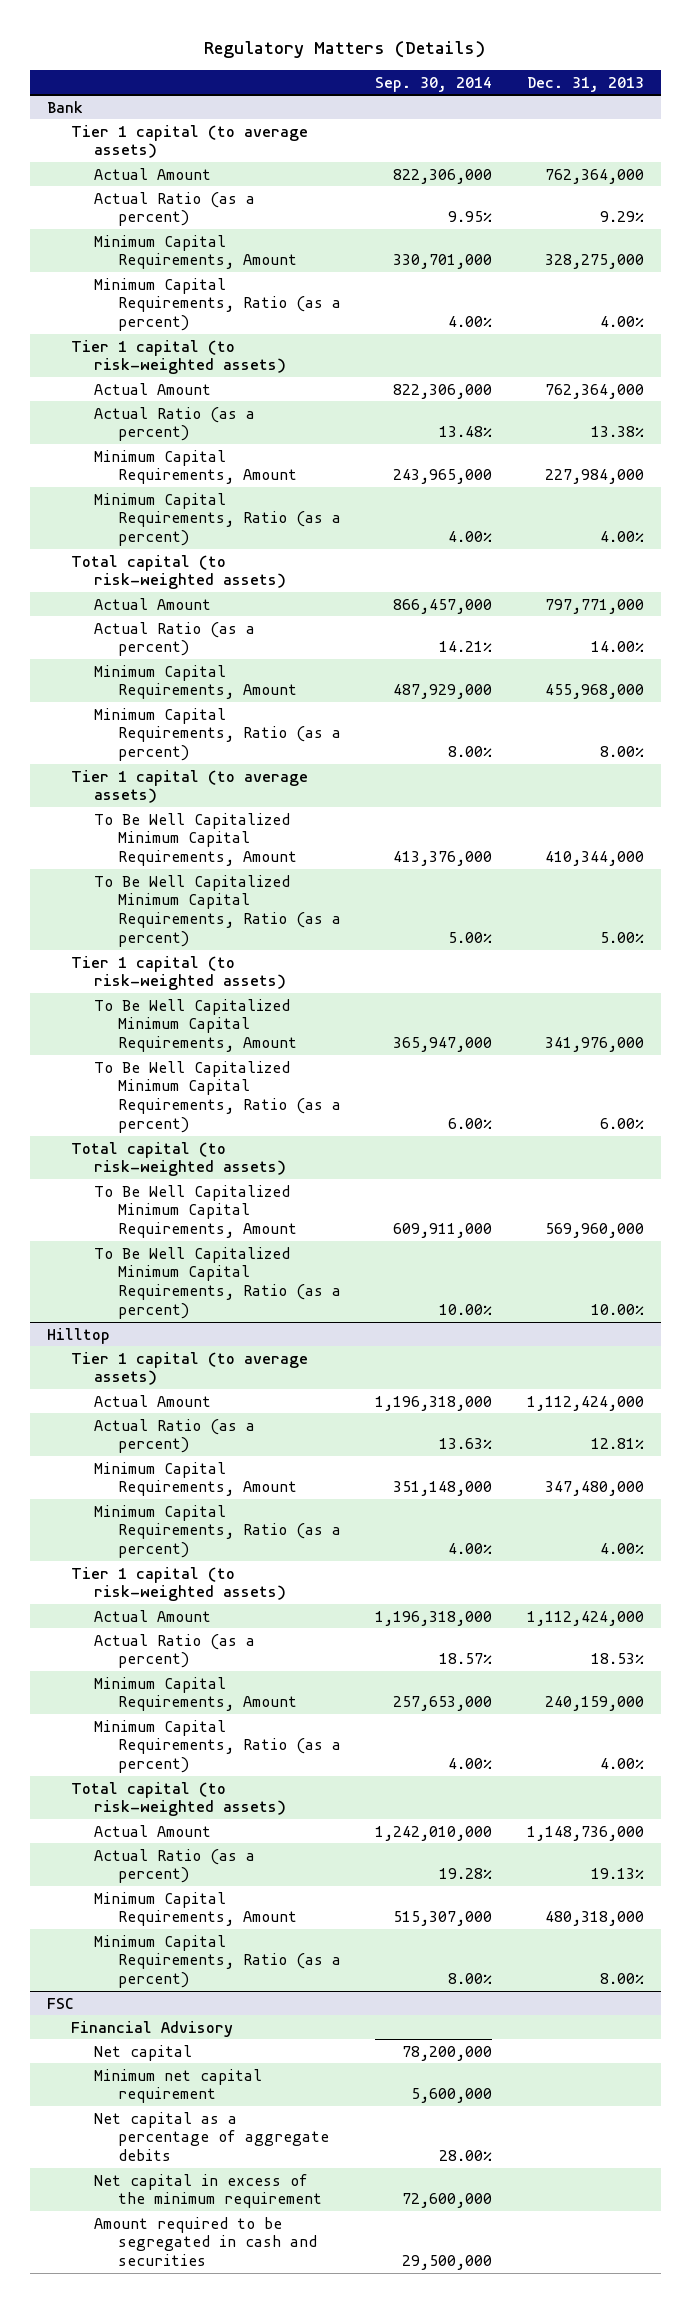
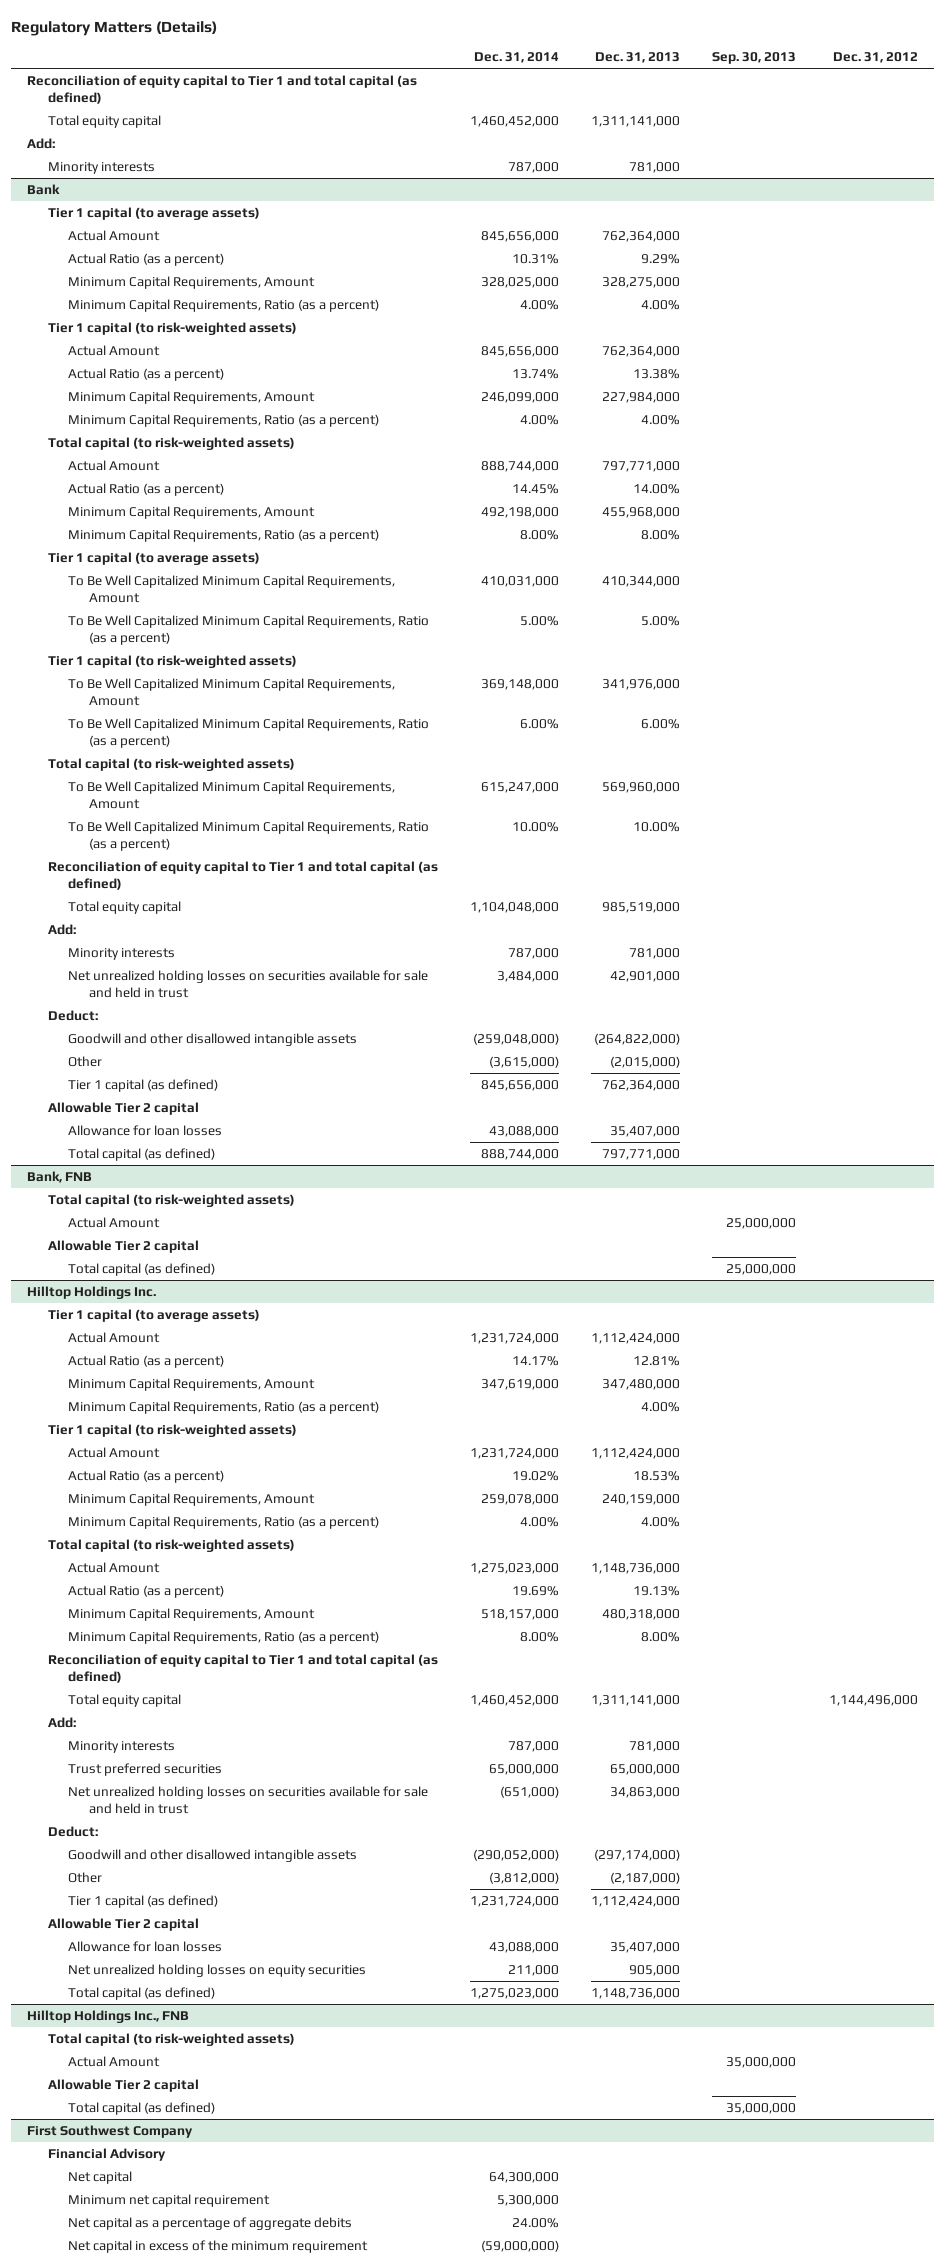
- | Sep. 30, 2014 | Dec. 31, 2013
+ | Dec. 31, 2014 | Dec. 31, 2013 | Sep. 30, 2013 | Dec. 31, 2012
+ Reconciliation of equity capital to Tier 1 and total capital (as defined)
+ Total equity capital | 1,460,452,000 | 1,311,141,000 | |
+ Add:
+ Minority interests | 787,000 | 781,000 | |
- Hilltop
@ Bank
+ Reconciliation of equity capital to Tier 1 and total capital (as defined)
+ Total equity capital | 1,104,048,000 | 985,519,000 | |
+ Add:
+ Minority interests | 787,000 | 781,000 | |
+ Net unrealized holding losses on securities available for sale and held in trust | 3,484,000 | 42,901,000 | |
+ Deduct:
+ Goodwill and other disallowed intangible assets | (259,048,000) | (264,822,000) | |
+ Other | (3,615,000) | (2,015,000) | |
+ Tier 1 capital (as defined) | 845,656,000 | 762,364,000 | |
+ Allowable Tier 2 capital
+ Allowance for loan losses | 43,088,000 | 35,407,000 | |
+ Total capital (as defined) | 888,744,000 | 797,771,000 | |
+ Bank, FNB
+ Total capital (to risk-weighted assets)
+ Actual Amount | | | 25,000,000 |
+ Allowable Tier 2 capital
+ Total capital (as defined) | | | 25,000,000 |
+ Hilltop Holdings Inc.
- FSC
+ Reconciliation of equity capital to Tier 1 and total capital (as defined)
+ Total equity capital | 1,460,452,000 | 1,311,141,000 | | 1,144,496,000
+ Add:
+ Minority interests | 787,000 | 781,000 | |
+ Trust preferred securities | 65,000,000 | 65,000,000 | |
+ Net unrealized holding losses on securities available for sale and held in trust | (651,000) | 34,863,000 | |
+ Deduct:
+ Goodwill and other disallowed intangible assets | (290,052,000) | (297,174,000) | |
+ Other | (3,812,000) | (2,187,000) | |
+ Tier 1 capital (as defined) | 1,231,724,000 | 1,112,424,000 | |
+ Allowable Tier 2 capital
+ Allowance for loan losses | 43,088,000 | 35,407,000 | |
+ Net unrealized holding losses on equity securities | 211,000 | 905,000 | |
+ Total capital (as defined) | 1,275,023,000 | 1,148,736,000 | |
+ Hilltop Holdings Inc., FNB
+ Total capital (to risk-weighted assets)
+ Actual Amount | | | 35,000,000 |
+ Allowable Tier 2 capital
+ Total capital (as defined) | | | 35,000,000 |
+ First Southwest Company
- Amount required to be segregated in cash and securities | 29,500,000 |

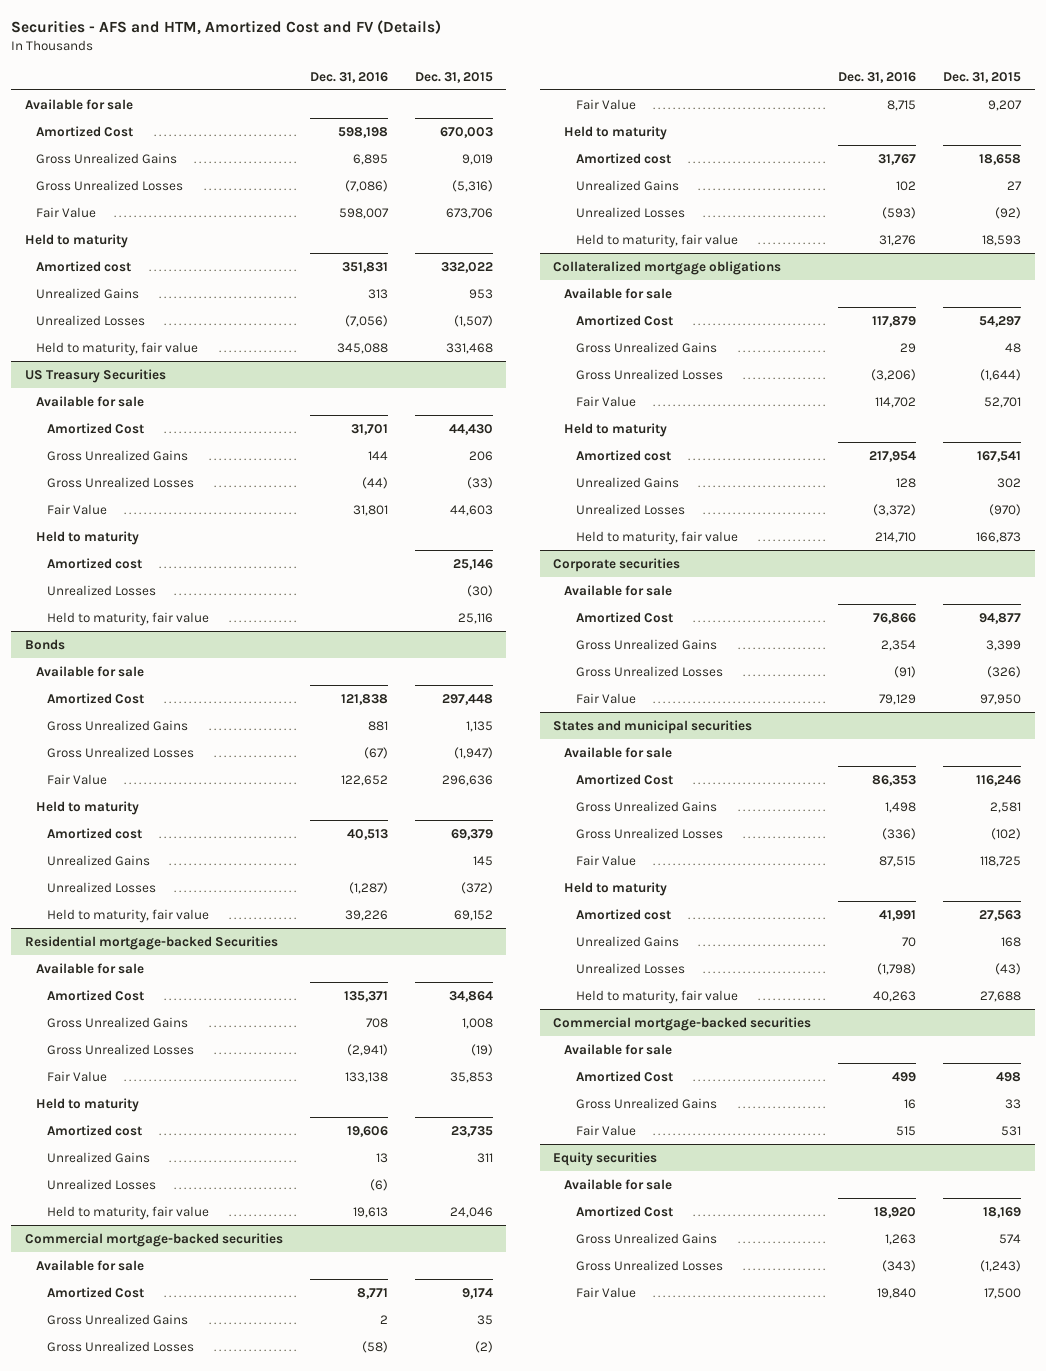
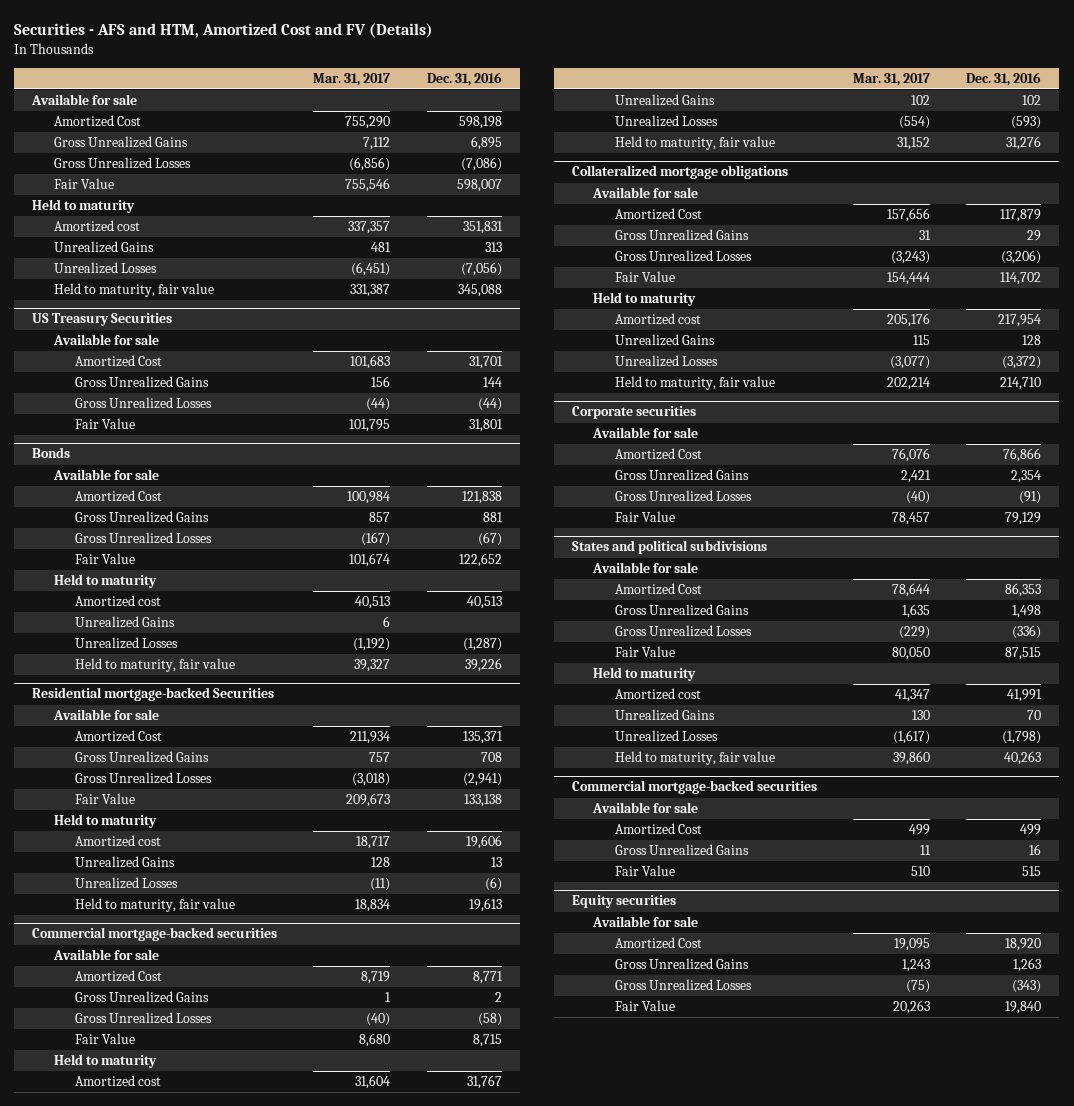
- | Dec. 31, 2016 | Dec. 31, 2015
+ | Mar. 31, 2017 | Dec. 31, 2016
@ US Treasury Securities
- Held to maturity
- Amortized cost | | 25,146
- Unrealized Losses | | (30)
- Held to maturity, fair value | | 25,116
- States and municipal securities
+ States and political subdivisions

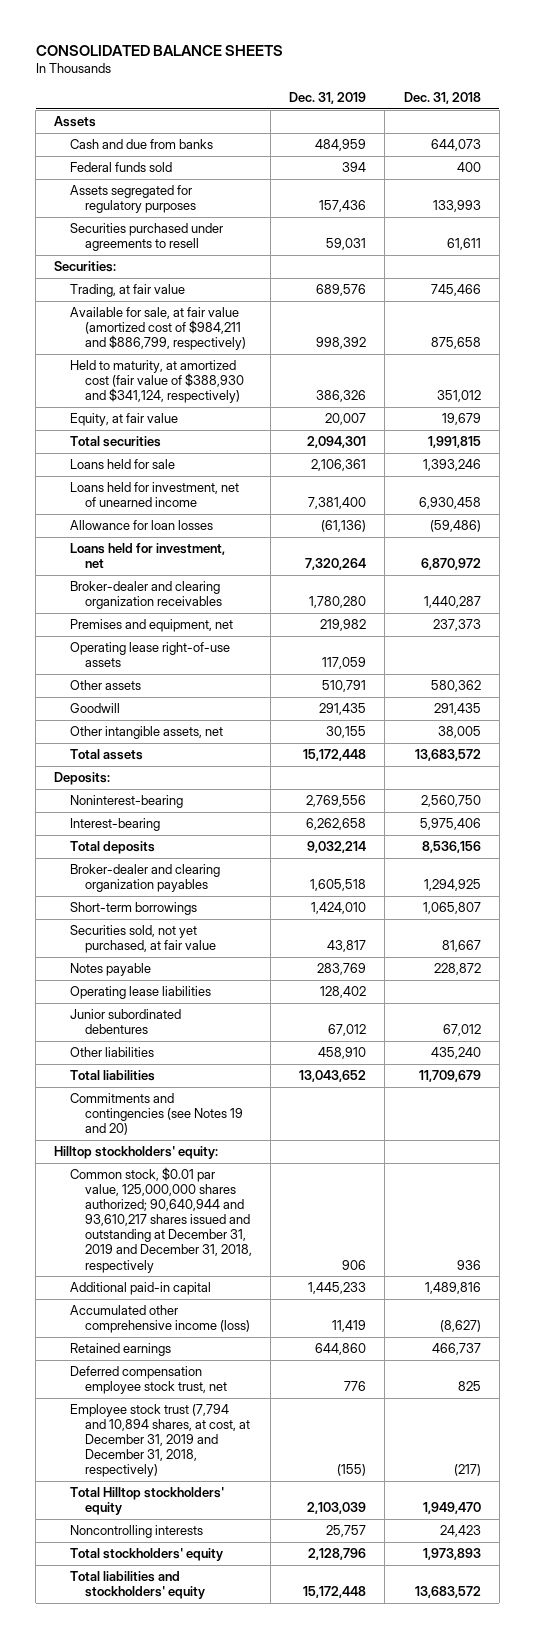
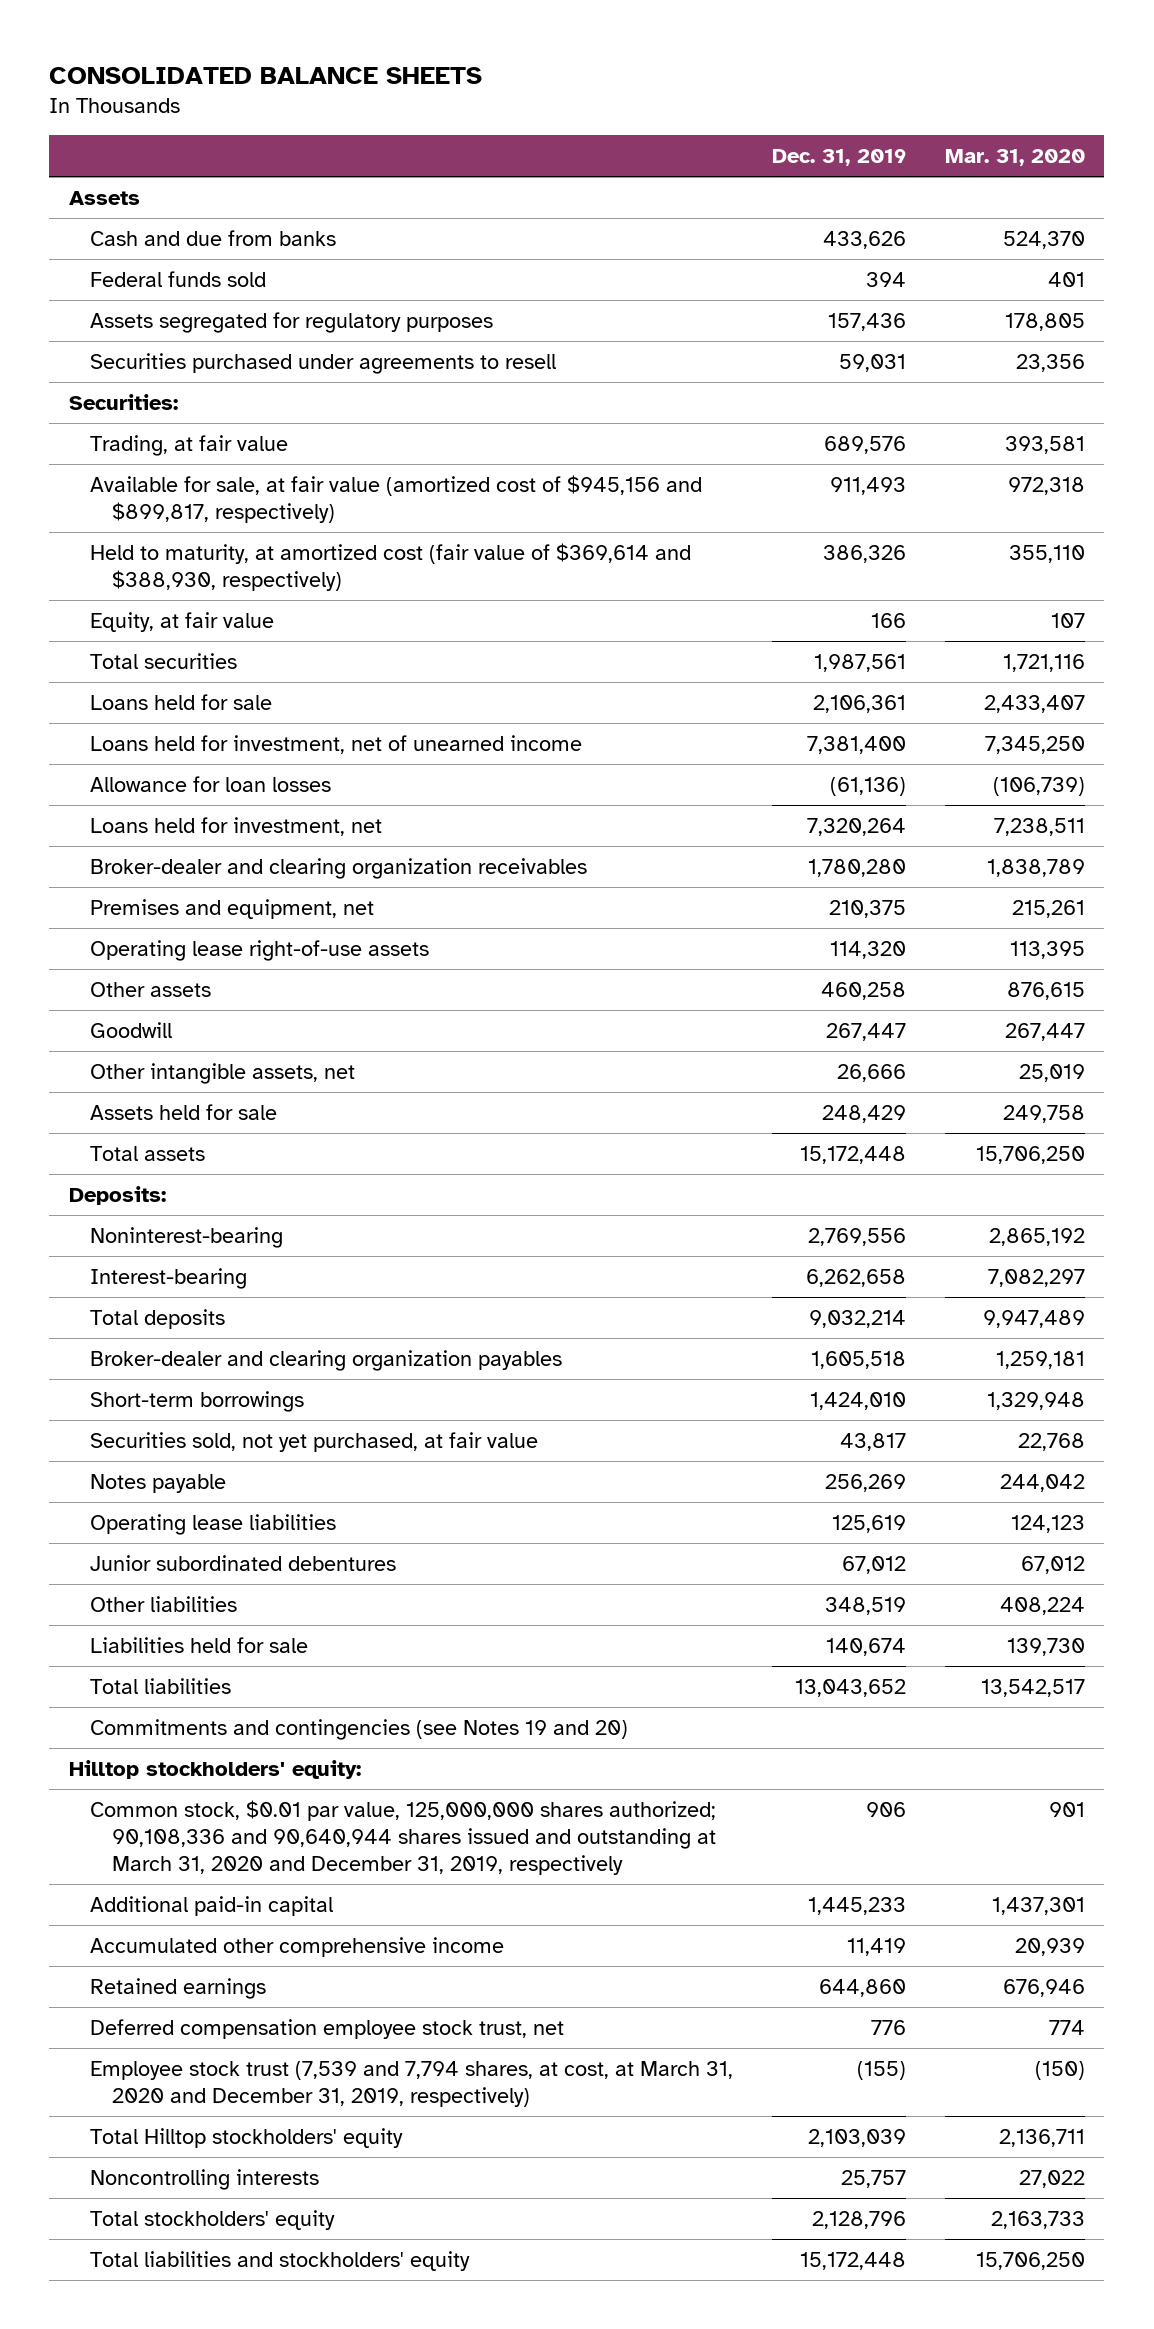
- | Dec. 31, 2019 | Dec. 31, 2018
+ | Dec. 31, 2019 | Mar. 31, 2020
- Cash and due from banks | 484,959 | 644,073
+ Cash and due from banks | 433,626 | 524,370
- Available for sale, at fair value (amortized cost of $984,211 and $886,799, respectively) | 998,392 | 875,658
- Held to maturity, at amortized cost (fair value of $388,930 and $341,124, respectively) | 386,326 | 351,012
- Equity, at fair value | 20,007 | 19,679
- Total securities | 2,094,301 | 1,991,815
+ Available for sale, at fair value (amortized cost of $945,156 and $899,817, respectively) | 911,493 | 972,318
+ Held to maturity, at amortized cost (fair value of $369,614 and $388,930, respectively) | 386,326 | 355,110
+ Equity, at fair value | 166 | 107
+ Total securities | 1,987,561 | 1,721,116
- Premises and equipment, net | 219,982 | 237,373
- Operating lease right-of-use assets | 117,059 |
- Other assets | 510,791 | 580,362
- Goodwill | 291,435 | 291,435
- Other intangible assets, net | 30,155 | 38,005
+ Premises and equipment, net | 210,375 | 215,261
+ Operating lease right-of-use assets | 114,320 | 113,395
+ Other assets | 460,258 | 876,615
+ Goodwill | 267,447 | 267,447
+ Other intangible assets, net | 26,666 | 25,019
+ Assets held for sale | 248,429 | 249,758
- Notes payable | 283,769 | 228,872
- Operating lease liabilities | 128,402 |
+ Notes payable | 256,269 | 244,042
+ Operating lease liabilities | 125,619 | 124,123
- Other liabilities | 458,910 | 435,240
+ Other liabilities | 348,519 | 408,224
+ Liabilities held for sale | 140,674 | 139,730
- Common stock, $0.01 par value, 125,000,000 shares authorized; 90,640,944 and 93,610,217 shares issued and outstanding at December 31, 2019 and December 31, 2018, respectively | 906 | 936
+ Common stock, $0.01 par value, 125,000,000 shares authorized; 90,108,336 and 90,640,944 shares issued and outstanding at March 31, 2020 and December 31, 2019, respectively | 906 | 901
- Accumulated other comprehensive income (loss) | 11,419 | (8,627)
+ Accumulated other comprehensive income | 11,419 | 20,939
- Employee stock trust (7,794 and 10,894 shares, at cost, at December 31, 2019 and December 31, 2018, respectively) | (155) | (217)
+ Employee stock trust (7,539 and 7,794 shares, at cost, at March 31, 2020 and December 31, 2019, respectively) | (155) | (150)

